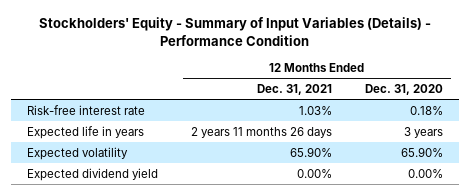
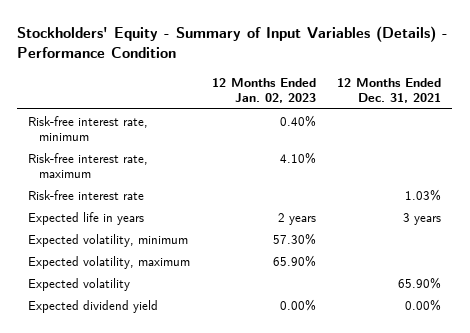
- | 12 Months Ended Dec. 31, 2021 | 12 Months Ended Dec. 31, 2020
+ | 12 Months Ended Jan. 02, 2023 | 12 Months Ended Dec. 31, 2021
+ Risk-free interest rate, minimum | 0.40% |
+ Risk-free interest rate, maximum | 4.10% |
- Expected life in years | 2 years 11 months 26 days | 3 years
+ Expected life in years | 2 years | 3 years
+ Expected volatility, minimum | 57.30% |
+ Expected volatility, maximum | 65.90% |

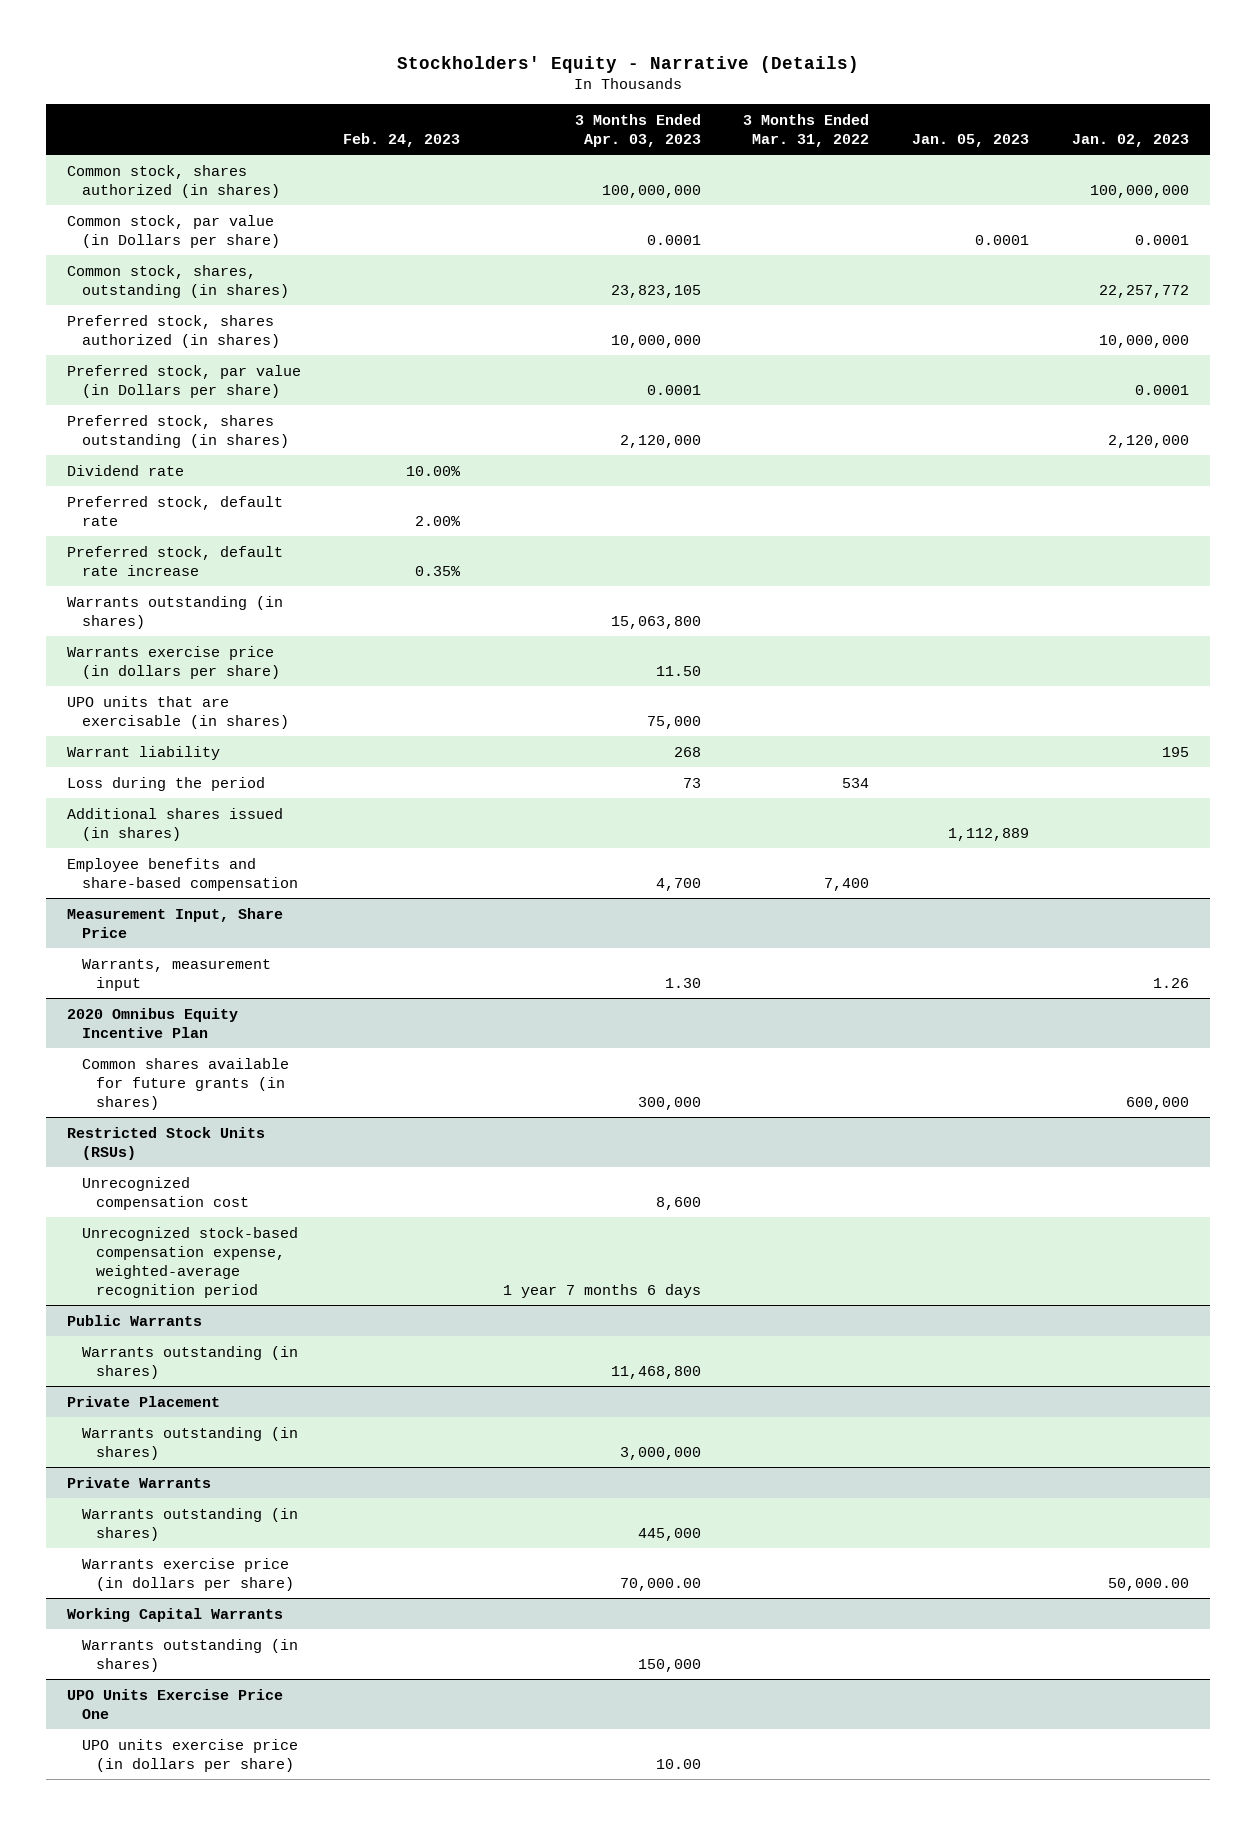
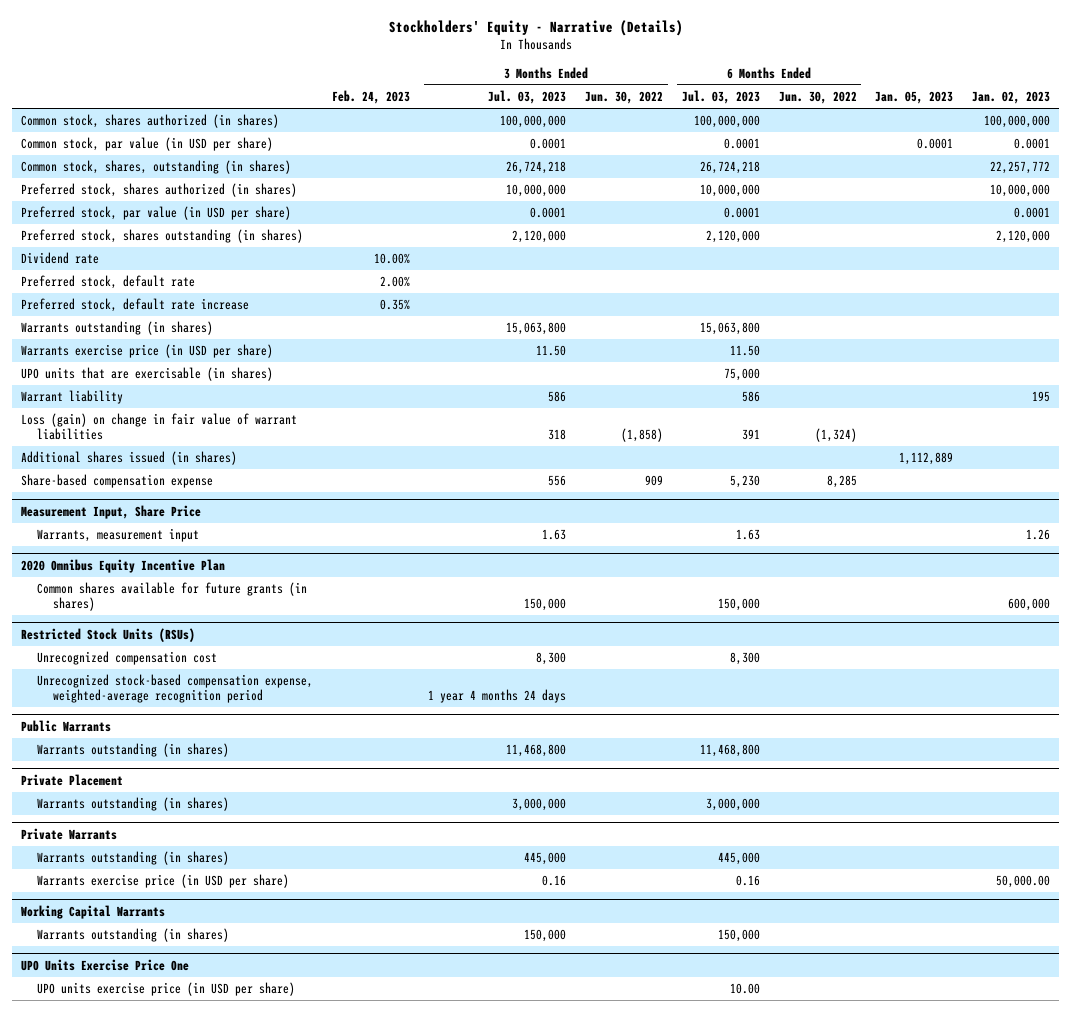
- | Feb. 24, 2023 | 3 Months Ended Apr. 03, 2023 | 3 Months Ended Mar. 31, 2022 | Jan. 05, 2023 | Jan. 02, 2023
+ | Feb. 24, 2023 | 3 Months Ended Jul. 03, 2023 | 3 Months Ended Jun. 30, 2022 | 6 Months Ended Jul. 03, 2023 | 6 Months Ended Jun. 30, 2022 | Jan. 05, 2023 | Jan. 02, 2023
- Common stock, par value (in Dollars per share) | | 0.0001 | | 0.0001 | 0.0001
+ Common stock, par value (in USD per share) | | 0.0001 | | 0.0001 | | 0.0001 | 0.0001
- Preferred stock, par value (in Dollars per share) | | 0.0001 | | | 0.0001
+ Preferred stock, par value (in USD per share) | | 0.0001 | | 0.0001 | | | 0.0001
- Warrants exercise price (in dollars per share) | | 11.50 | | |
+ Warrants exercise price (in USD per share) | | 11.50 | | 11.50 | | |
- Loss during the period | | 73 | 534 | |
+ Loss (gain) on change in fair value of warrant liabilities | | 318 | (1,858) | 391 | (1,324) | |
- Employee benefits and share-based compensation | | 4,700 | 7,400 | |
+ Share-based compensation expense | | 556 | 909 | 5,230 | 8,285 | |
@ Private Warrants
- Warrants exercise price (in dollars per share) | | 70,000.00 | | | 50,000.00
+ Warrants exercise price (in USD per share) | | 0.16 | | 0.16 | | | 50,000.00
@ UPO Units Exercise Price One
- UPO units exercise price (in dollars per share) | | 10.00 | | |
+ UPO units exercise price (in USD per share) | | | | 10.00 | | |

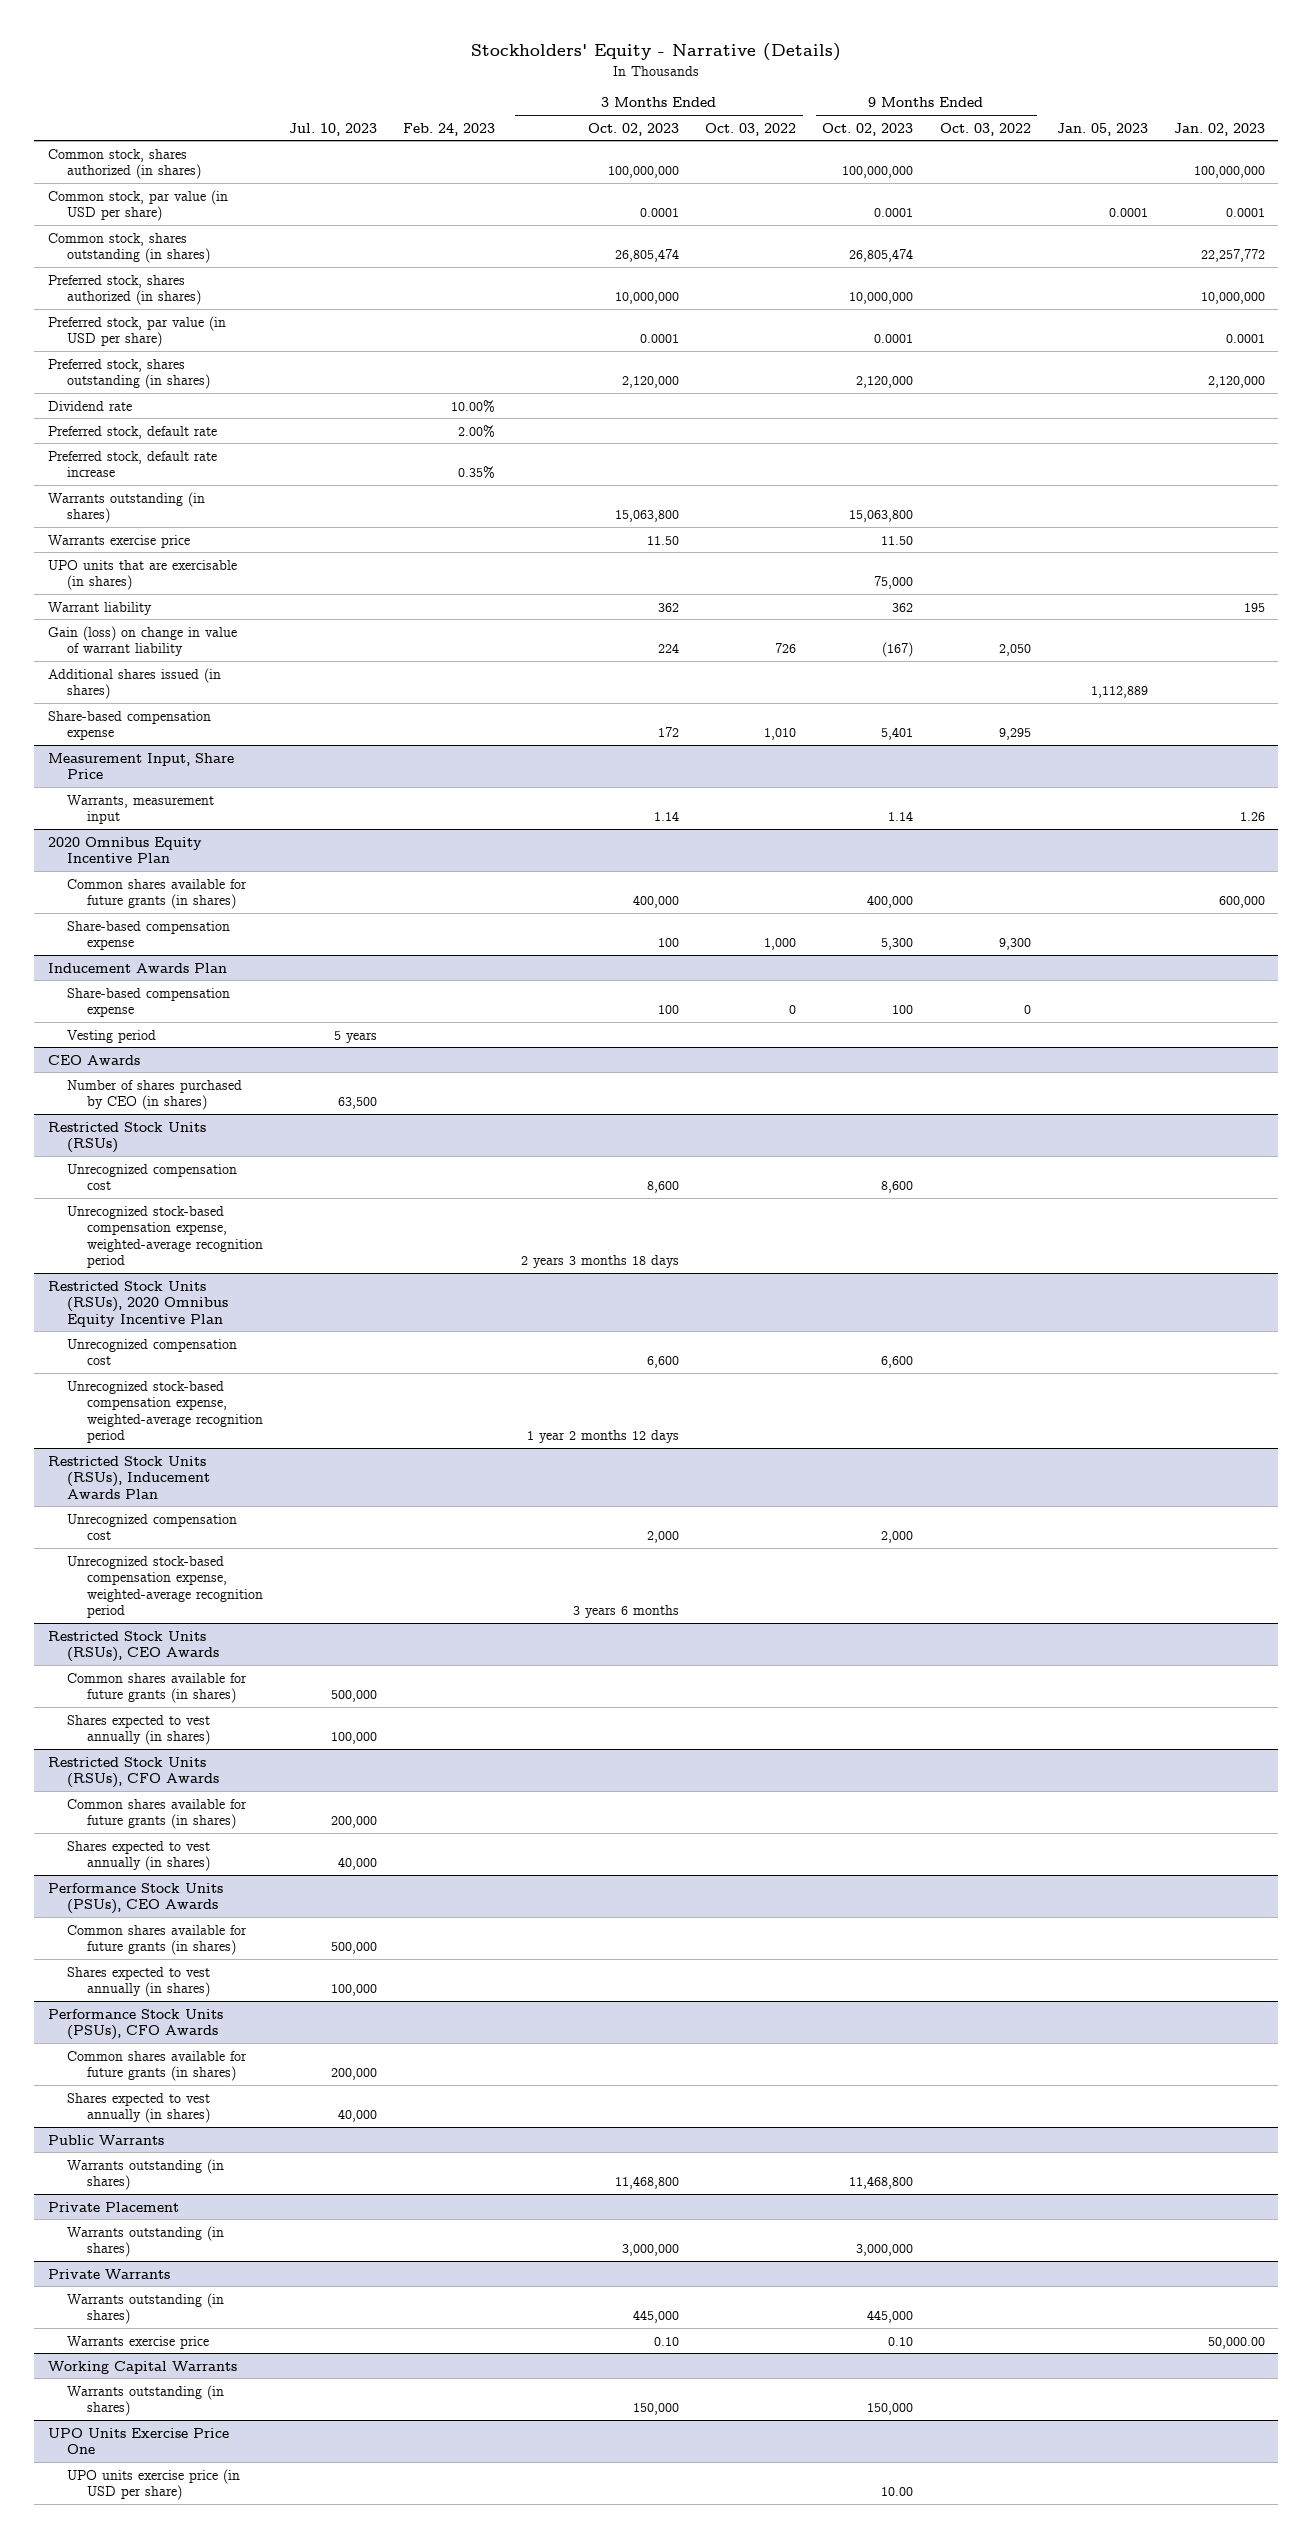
- | Feb. 24, 2023 | 3 Months Ended Jul. 03, 2023 | 3 Months Ended Jun. 30, 2022 | 6 Months Ended Jul. 03, 2023 | 6 Months Ended Jun. 30, 2022 | Jan. 05, 2023 | Jan. 02, 2023
+ | Jul. 10, 2023 | Feb. 24, 2023 | 3 Months Ended Oct. 02, 2023 | 3 Months Ended Oct. 03, 2022 | 9 Months Ended Oct. 02, 2023 | 9 Months Ended Oct. 03, 2022 | Jan. 05, 2023 | Jan. 02, 2023
- Common stock, shares, outstanding (in shares) | | 26,724,218 | | 26,724,218 | | | 22,257,772
+ Common stock, shares outstanding (in shares) | | | 26,805,474 | | 26,805,474 | | | 22,257,772
- Warrants exercise price (in USD per share) | | 11.50 | | 11.50 | | |
+ Warrants exercise price | | | 11.50 | | 11.50 | | |
- Loss (gain) on change in fair value of warrant liabilities | | 318 | (1,858) | 391 | (1,324) | |
+ Gain (loss) on change in value of warrant liability | | | 224 | 726 | (167) | 2,050 | |
@ 2020 Omnibus Equity Incentive Plan
+ Share-based compensation expense | | | 100 | 1,000 | 5,300 | 9,300 | |
+ Inducement Awards Plan
+ Share-based compensation expense | | | 100 | 0 | 100 | 0 | |
+ Vesting period | 5 years | | | | | | |
+ CEO Awards
+ Number of shares purchased by CEO (in shares) | 63,500 | | | | | | |
+ Restricted Stock Units (RSUs), 2020 Omnibus Equity Incentive Plan
+ Unrecognized compensation cost | | | 6,600 | | 6,600 | | |
+ Unrecognized stock-based compensation expense, weighted-average recognition period | | | 1 year 2 months 12 days | | | | |
+ Restricted Stock Units (RSUs), Inducement Awards Plan
+ Unrecognized compensation cost | | | 2,000 | | 2,000 | | |
+ Unrecognized stock-based compensation expense, weighted-average recognition period | | | 3 years 6 months | | | | |
+ Restricted Stock Units (RSUs), CEO Awards
+ Common shares available for future grants (in shares) | 500,000 | | | | | | |
+ Shares expected to vest annually (in shares) | 100,000 | | | | | | |
+ Restricted Stock Units (RSUs), CFO Awards
+ Common shares available for future grants (in shares) | 200,000 | | | | | | |
+ Shares expected to vest annually (in shares) | 40,000 | | | | | | |
+ Performance Stock Units (PSUs), CEO Awards
+ Common shares available for future grants (in shares) | 500,000 | | | | | | |
+ Shares expected to vest annually (in shares) | 100,000 | | | | | | |
+ Performance Stock Units (PSUs), CFO Awards
+ Common shares available for future grants (in shares) | 200,000 | | | | | | |
+ Shares expected to vest annually (in shares) | 40,000 | | | | | | |
@ Private Warrants
- Warrants exercise price (in USD per share) | | 0.16 | | 0.16 | | | 50,000.00
+ Warrants exercise price | | | 0.10 | | 0.10 | | | 50,000.00

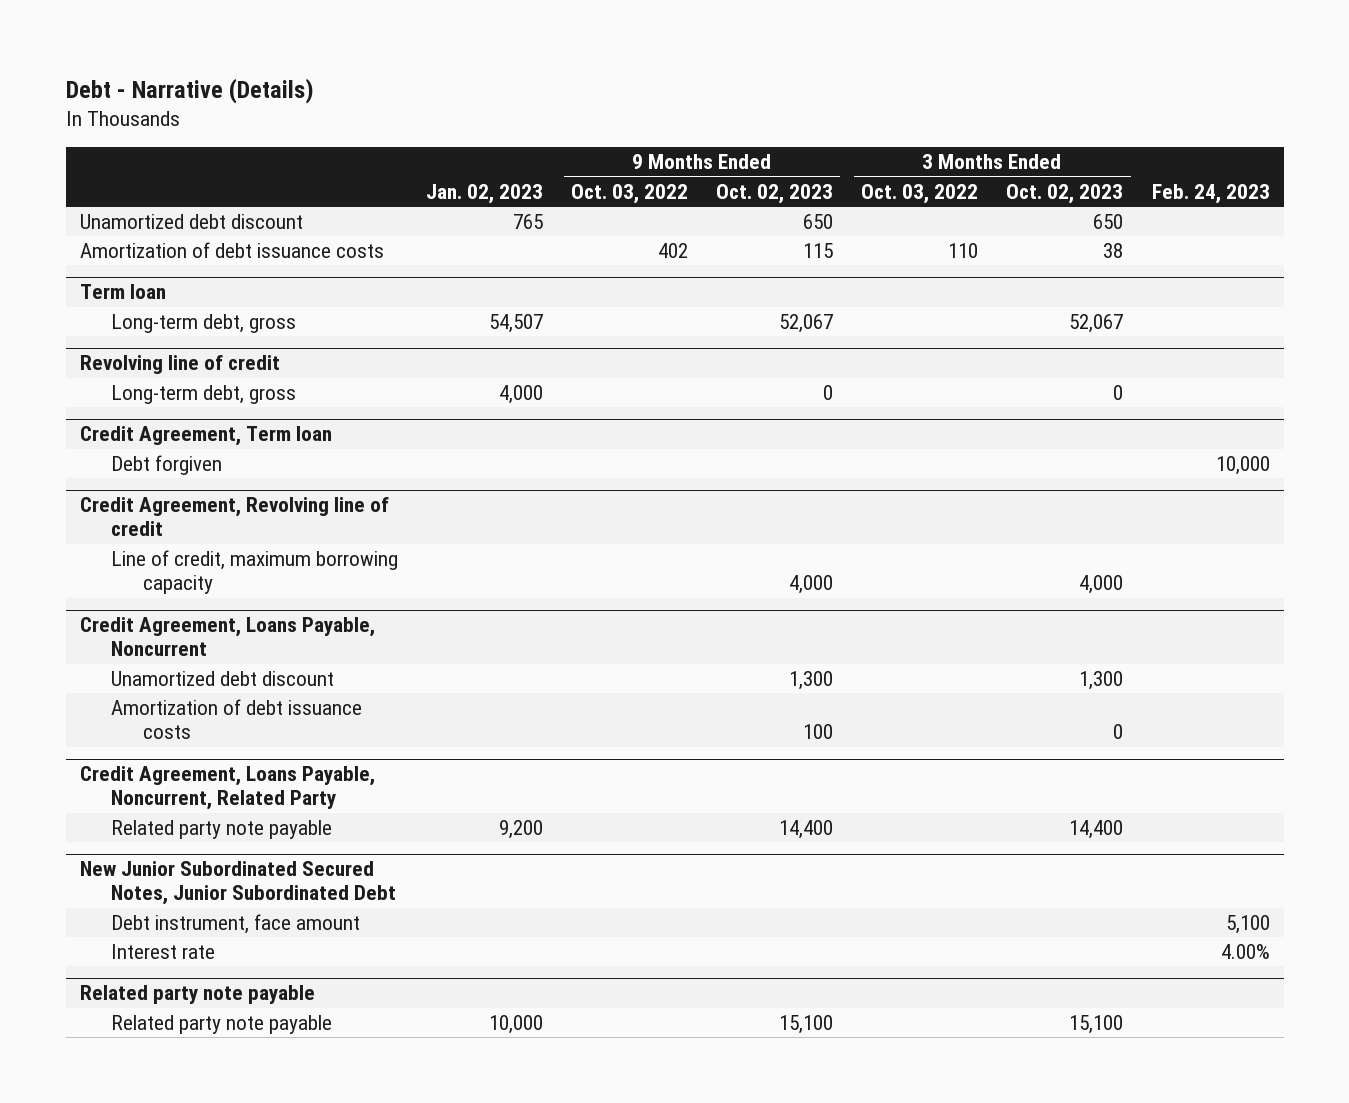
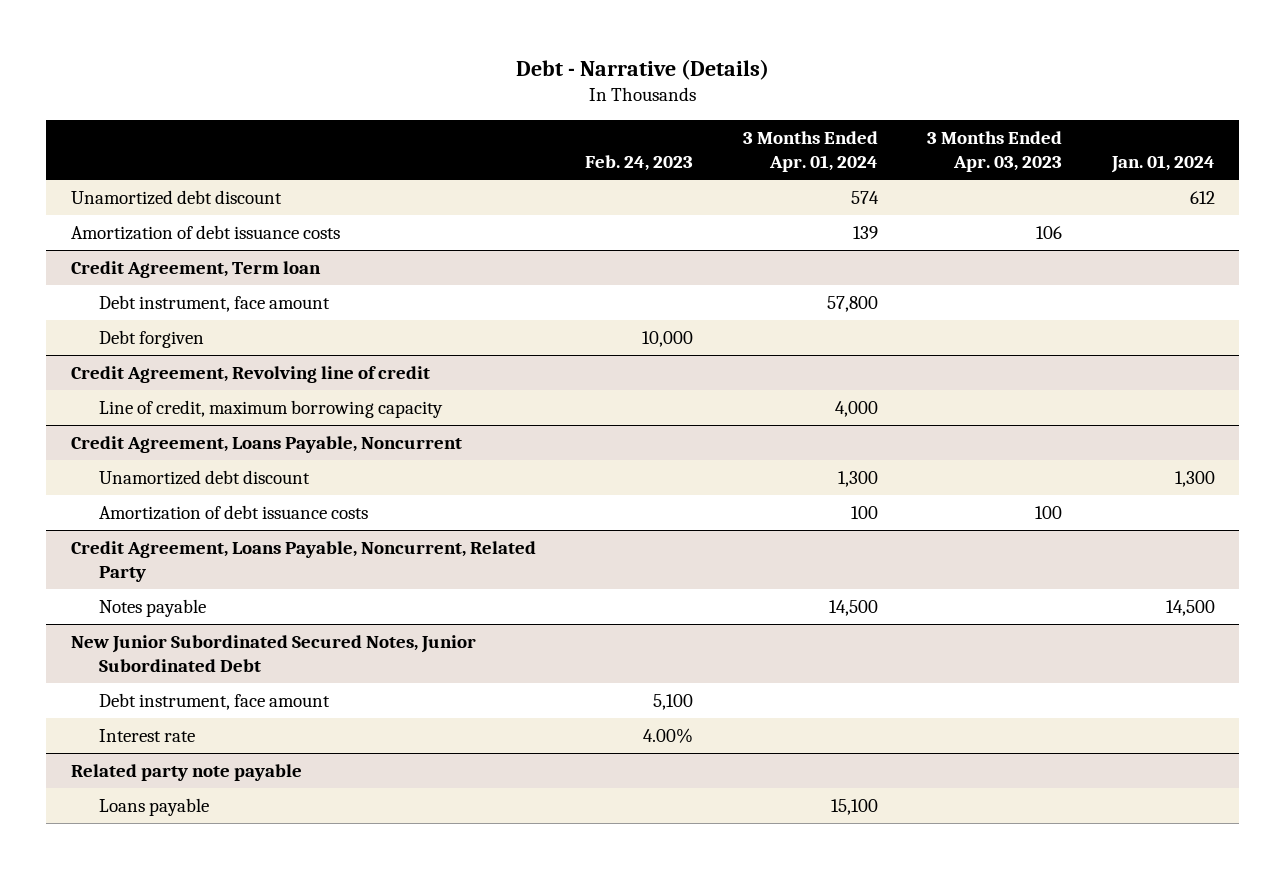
- | Jan. 02, 2023 | 9 Months Ended Oct. 03, 2022 | 9 Months Ended Oct. 02, 2023 | 3 Months Ended Oct. 03, 2022 | 3 Months Ended Oct. 02, 2023 | Feb. 24, 2023
+ | Feb. 24, 2023 | 3 Months Ended Apr. 01, 2024 | 3 Months Ended Apr. 03, 2023 | Jan. 01, 2024
- Term loan
- Long-term debt, gross | 54,507 | | 52,067 | | 52,067 |
- Revolving line of credit
- Long-term debt, gross | 4,000 | | 0 | | 0 |
@ Credit Agreement, Term loan
+ Debt instrument, face amount | | 57,800 | |
@ Credit Agreement, Loans Payable, Noncurrent, Related Party
- Related party note payable | 9,200 | | 14,400 | | 14,400 |
+ Notes payable | | 14,500 | | 14,500
@ Related party note payable
- Related party note payable | 10,000 | | 15,100 | | 15,100 |
+ Loans payable | | 15,100 | |

